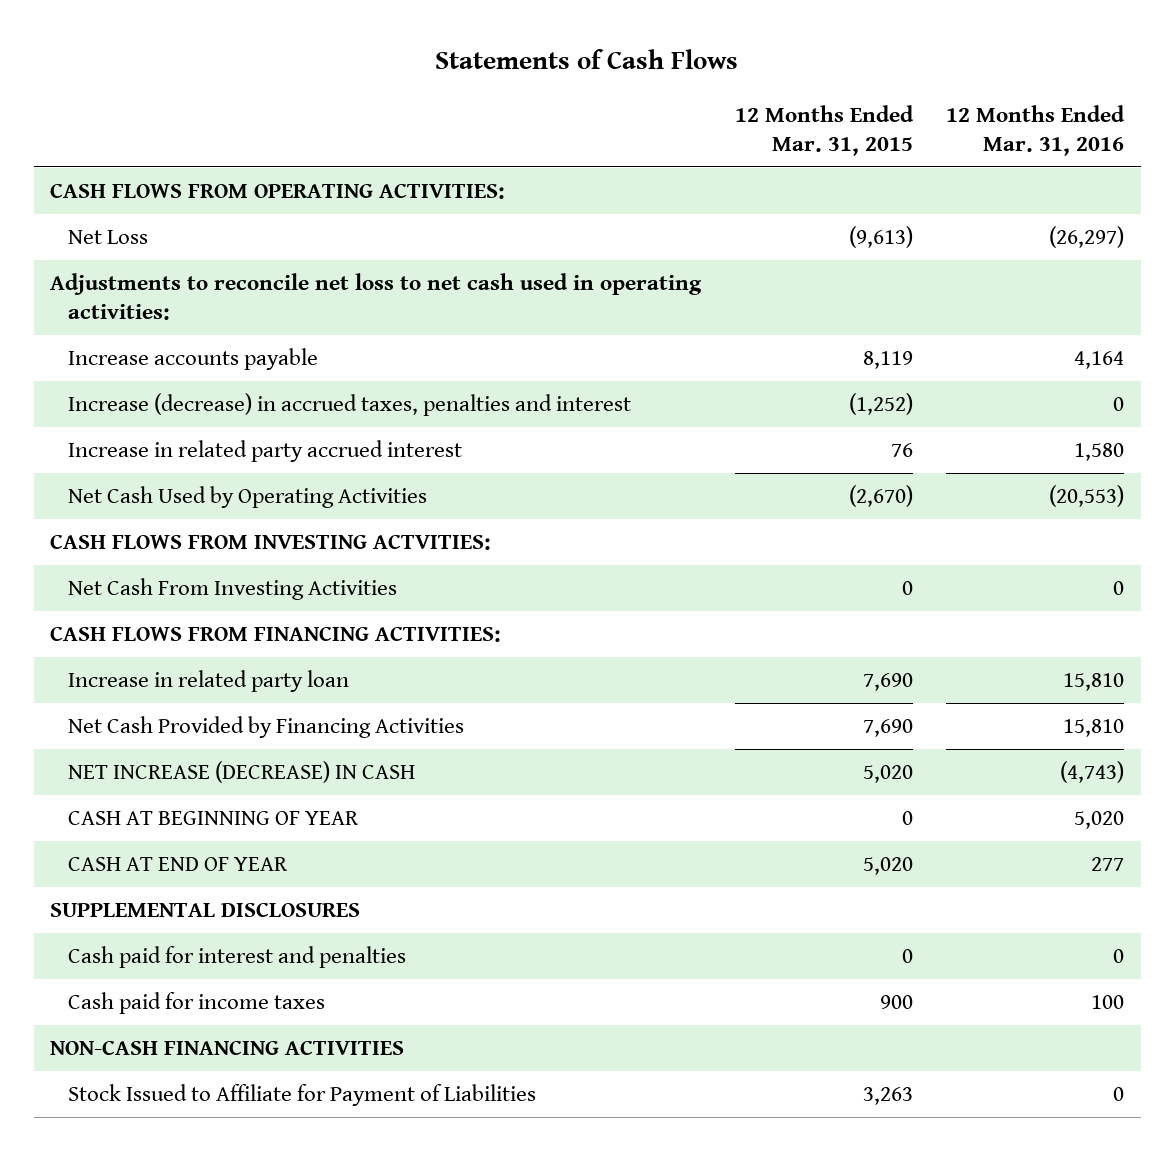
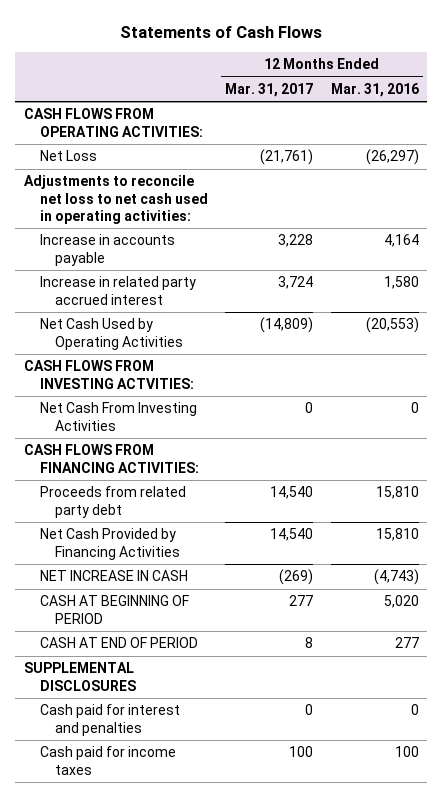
- | 12 Months Ended Mar. 31, 2015 | 12 Months Ended Mar. 31, 2016
+ | 12 Months Ended Mar. 31, 2017 | 12 Months Ended Mar. 31, 2016
- Increase accounts payable | 8,119 | 4,164
- Increase (decrease) in accrued taxes, penalties and interest | (1,252) | 0
+ Increase in accounts payable | 3,228 | 4,164
- Increase in related party loan | 7,690 | 15,810
+ Proceeds from related party debt | 14,540 | 15,810
- NET INCREASE (DECREASE) IN CASH | 5,020 | (4,743)
- CASH AT BEGINNING OF YEAR | 0 | 5,020
- CASH AT END OF YEAR | 5,020 | 277
+ NET INCREASE IN CASH | (269) | (4,743)
+ CASH AT BEGINNING OF PERIOD | 277 | 5,020
+ CASH AT END OF PERIOD | 8 | 277
- NON-CASH FINANCING ACTIVITIES
- Stock Issued to Affiliate for Payment of Liabilities | 3,263 | 0

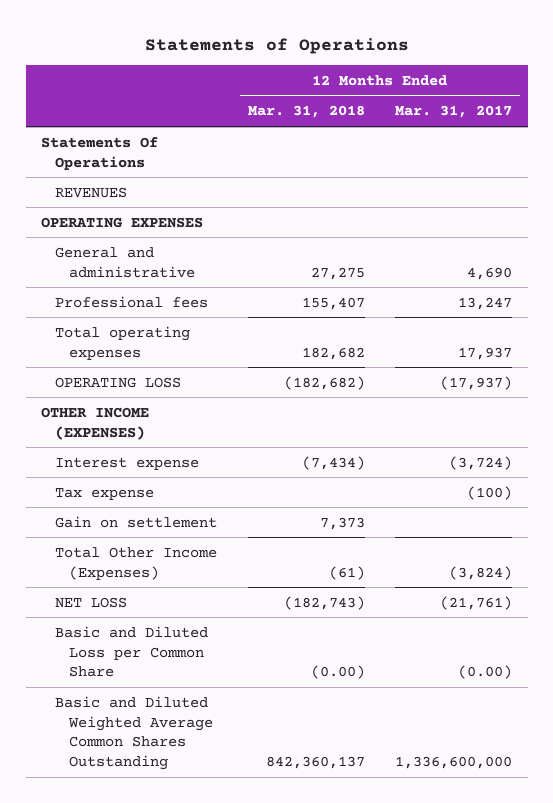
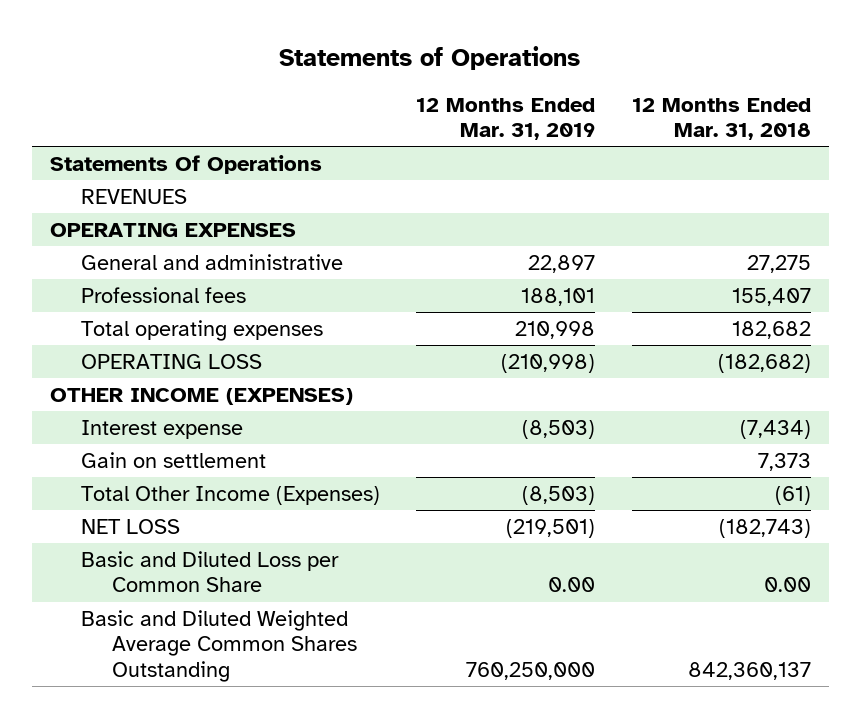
- | 12 Months Ended Mar. 31, 2018 | 12 Months Ended Mar. 31, 2017
+ | 12 Months Ended Mar. 31, 2019 | 12 Months Ended Mar. 31, 2018
- Tax expense | | (100)
- Basic and Diluted Loss per Common Share | (0.00) | (0.00)
+ Basic and Diluted Loss per Common Share | 0.00 | 0.00

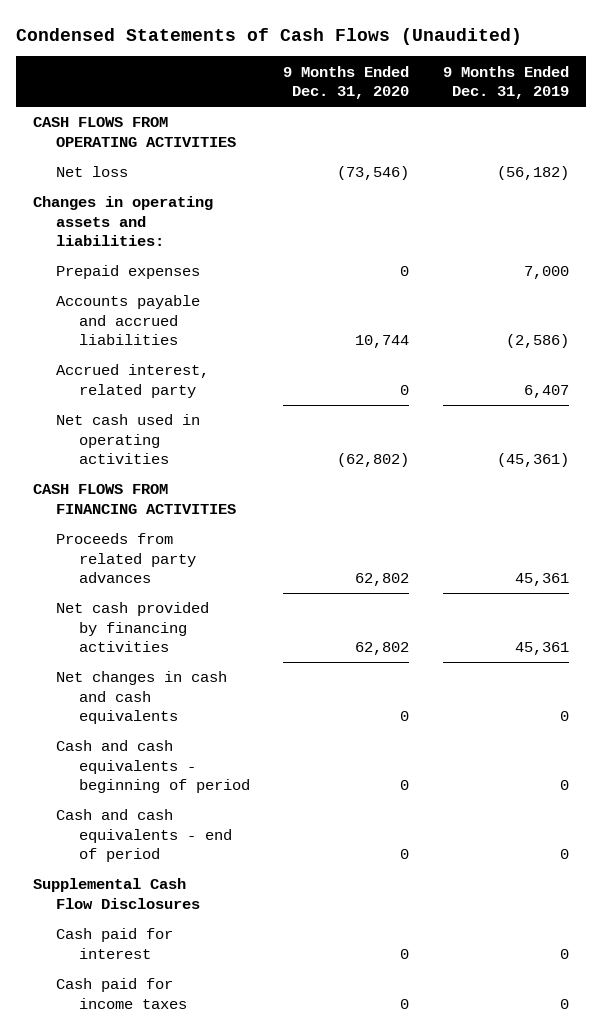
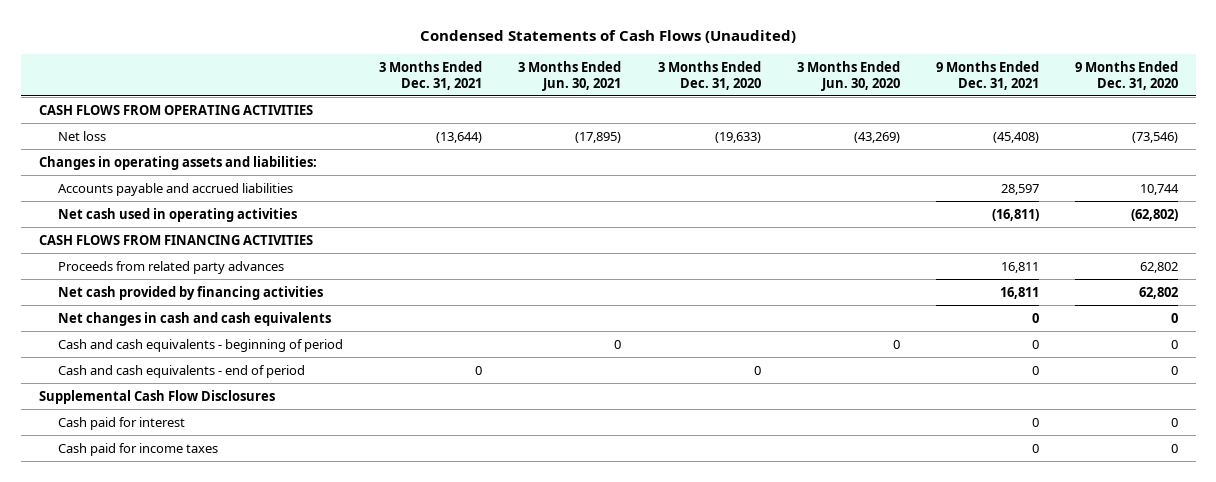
- | 9 Months Ended Dec. 31, 2020 | 9 Months Ended Dec. 31, 2019
+ | 3 Months Ended Dec. 31, 2021 | 3 Months Ended Jun. 30, 2021 | 3 Months Ended Dec. 31, 2020 | 3 Months Ended Jun. 30, 2020 | 9 Months Ended Dec. 31, 2021 | 9 Months Ended Dec. 31, 2020
- Prepaid expenses | 0 | 7,000
- Accrued interest, related party | 0 | 6,407

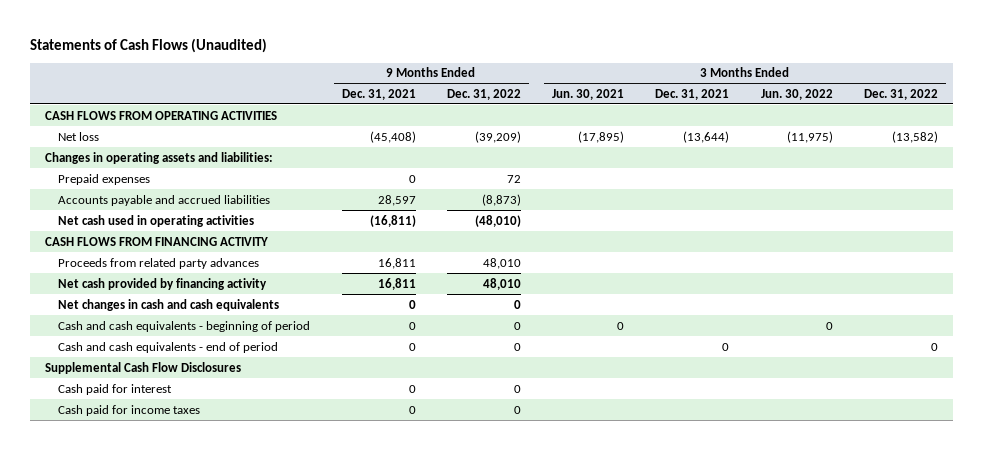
- Condensed Statements of Cash Flows (Unaudited)
+ Statements of Cash Flows (Unaudited)
- | 3 Months Ended Dec. 31, 2021 | 3 Months Ended Jun. 30, 2021 | 3 Months Ended Dec. 31, 2020 | 3 Months Ended Jun. 30, 2020 | 9 Months Ended Dec. 31, 2021 | 9 Months Ended Dec. 31, 2020
+ | 9 Months Ended Dec. 31, 2021 | 9 Months Ended Dec. 31, 2022 | 3 Months Ended Jun. 30, 2021 | 3 Months Ended Dec. 31, 2021 | 3 Months Ended Jun. 30, 2022 | 3 Months Ended Dec. 31, 2022
+ Prepaid expenses | 0 | 72 | | | |
- CASH FLOWS FROM FINANCING ACTIVITIES
+ CASH FLOWS FROM FINANCING ACTIVITY
- Net cash provided by financing activities | | | | | 16,811 | 62,802
+ Net cash provided by financing activity | 16,811 | 48,010 | | | |

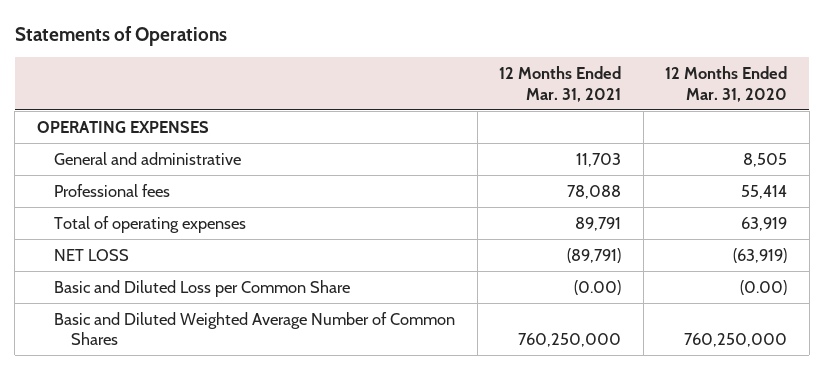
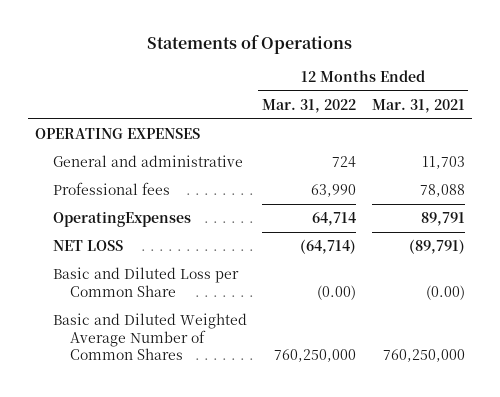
- | 12 Months Ended Mar. 31, 2021 | 12 Months Ended Mar. 31, 2020
+ | 12 Months Ended Mar. 31, 2022 | 12 Months Ended Mar. 31, 2021
- Total of operating expenses | 89,791 | 63,919
+ OperatingExpenses | 64,714 | 89,791

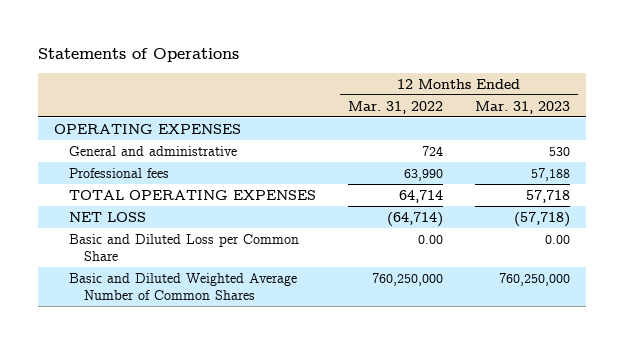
- | 12 Months Ended Mar. 31, 2022 | 12 Months Ended Mar. 31, 2021
+ | 12 Months Ended Mar. 31, 2022 | 12 Months Ended Mar. 31, 2023
- OperatingExpenses | 64,714 | 89,791
+ TOTAL OPERATING EXPENSES | 64,714 | 57,718
- Basic and Diluted Loss per Common Share | (0.00) | (0.00)
+ Basic and Diluted Loss per Common Share | 0.00 | 0.00

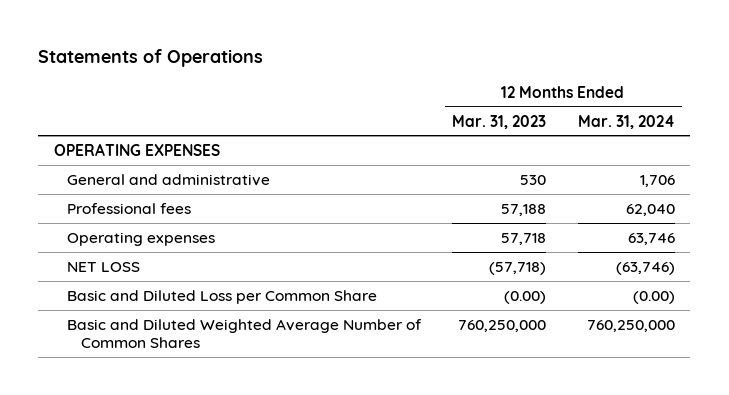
- | 12 Months Ended Mar. 31, 2022 | 12 Months Ended Mar. 31, 2023
+ | 12 Months Ended Mar. 31, 2023 | 12 Months Ended Mar. 31, 2024
- TOTAL OPERATING EXPENSES | 64,714 | 57,718
+ Operating expenses | 57,718 | 63,746
- Basic and Diluted Loss per Common Share | 0.00 | 0.00
+ Basic and Diluted Loss per Common Share | (0.00) | (0.00)

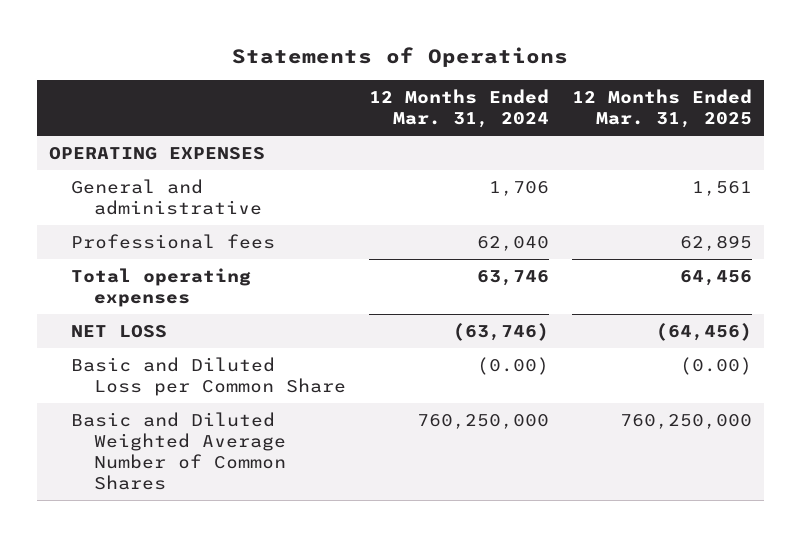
- | 12 Months Ended Mar. 31, 2023 | 12 Months Ended Mar. 31, 2024
+ | 12 Months Ended Mar. 31, 2024 | 12 Months Ended Mar. 31, 2025
- Operating expenses | 57,718 | 63,746
+ Total operating expenses | 63,746 | 64,456

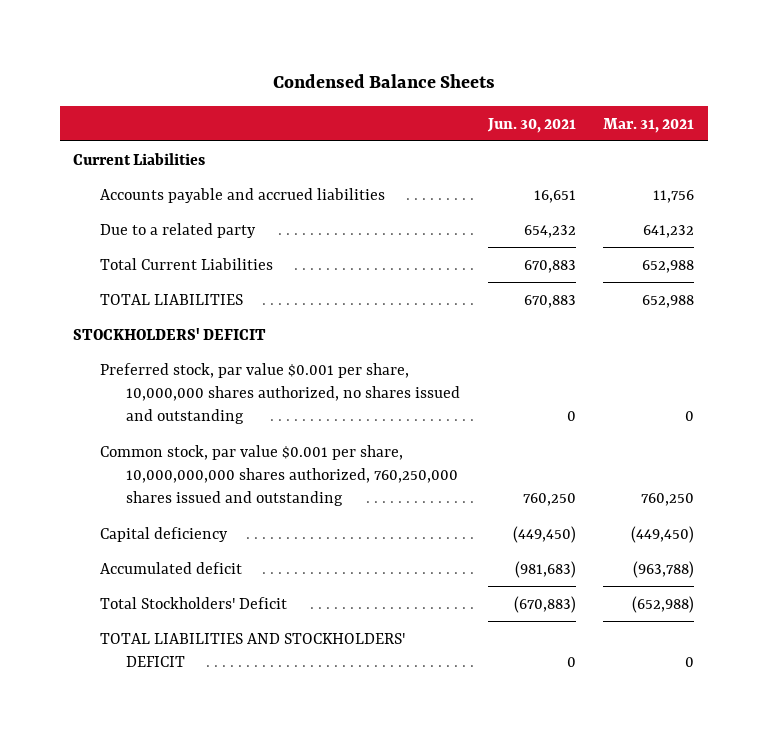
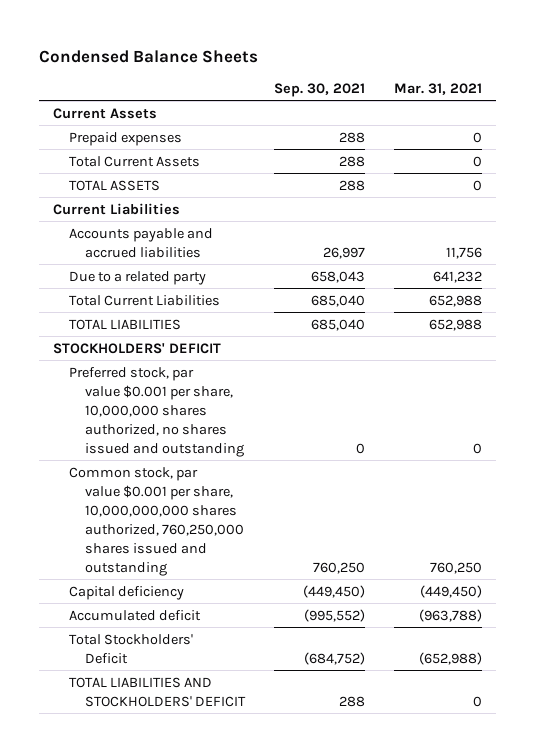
- | Jun. 30, 2021 | Mar. 31, 2021
+ | Sep. 30, 2021 | Mar. 31, 2021
+ Current Assets
+ Prepaid expenses | 288 | 0
+ Total Current Assets | 288 | 0
+ TOTAL ASSETS | 288 | 0

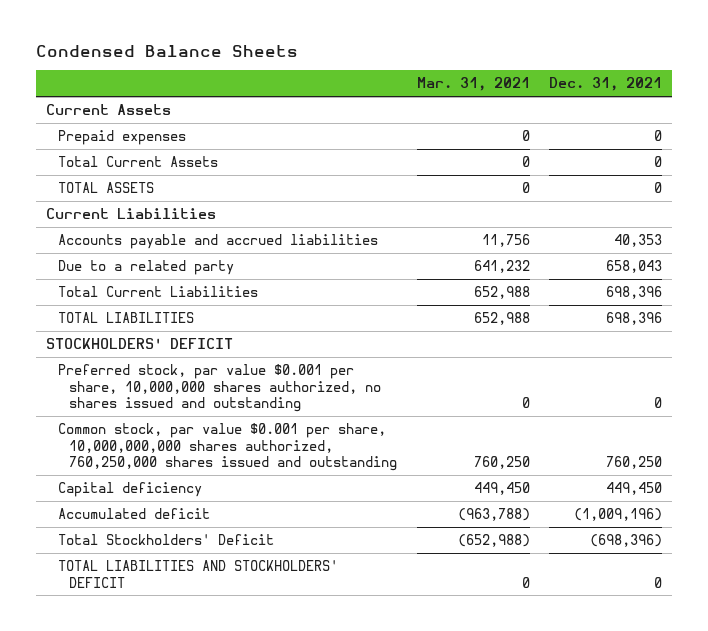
- | Sep. 30, 2021 | Mar. 31, 2021
+ | Mar. 31, 2021 | Dec. 31, 2021
- Capital deficiency | (449,450) | (449,450)
+ Capital deficiency | 449,450 | 449,450

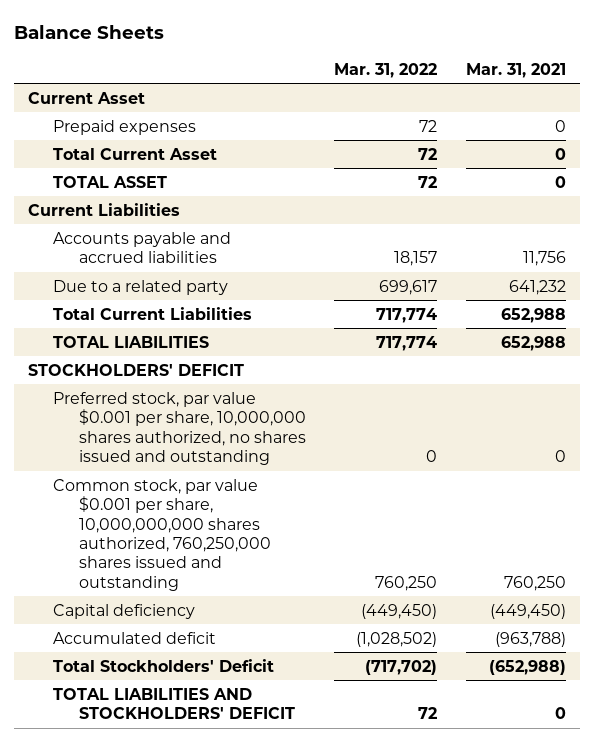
- Condensed Balance Sheets
+ Balance Sheets
- | Mar. 31, 2021 | Dec. 31, 2021
+ | Mar. 31, 2022 | Mar. 31, 2021
- Current Assets
+ Current Asset
- Total Current Assets | 0 | 0
- TOTAL ASSETS | 0 | 0
+ Total Current Asset | 72 | 0
+ TOTAL ASSET | 72 | 0
- Capital deficiency | 449,450 | 449,450
+ Capital deficiency | (449,450) | (449,450)

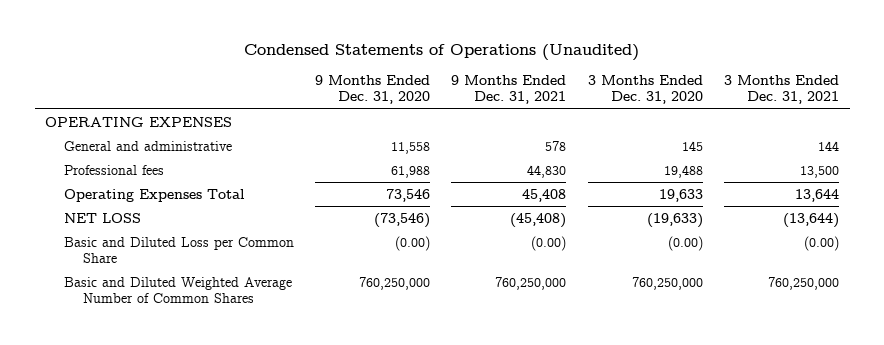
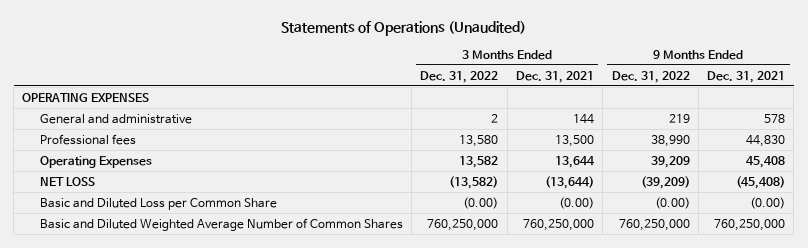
- Condensed Statements of Operations (Unaudited)
+ Statements of Operations (Unaudited)
- | 9 Months Ended Dec. 31, 2020 | 9 Months Ended Dec. 31, 2021 | 3 Months Ended Dec. 31, 2020 | 3 Months Ended Dec. 31, 2021
+ | 3 Months Ended Dec. 31, 2022 | 3 Months Ended Dec. 31, 2021 | 9 Months Ended Dec. 31, 2022 | 9 Months Ended Dec. 31, 2021
- Operating Expenses Total | 73,546 | 45,408 | 19,633 | 13,644
+ Operating Expenses | 13,582 | 13,644 | 39,209 | 45,408

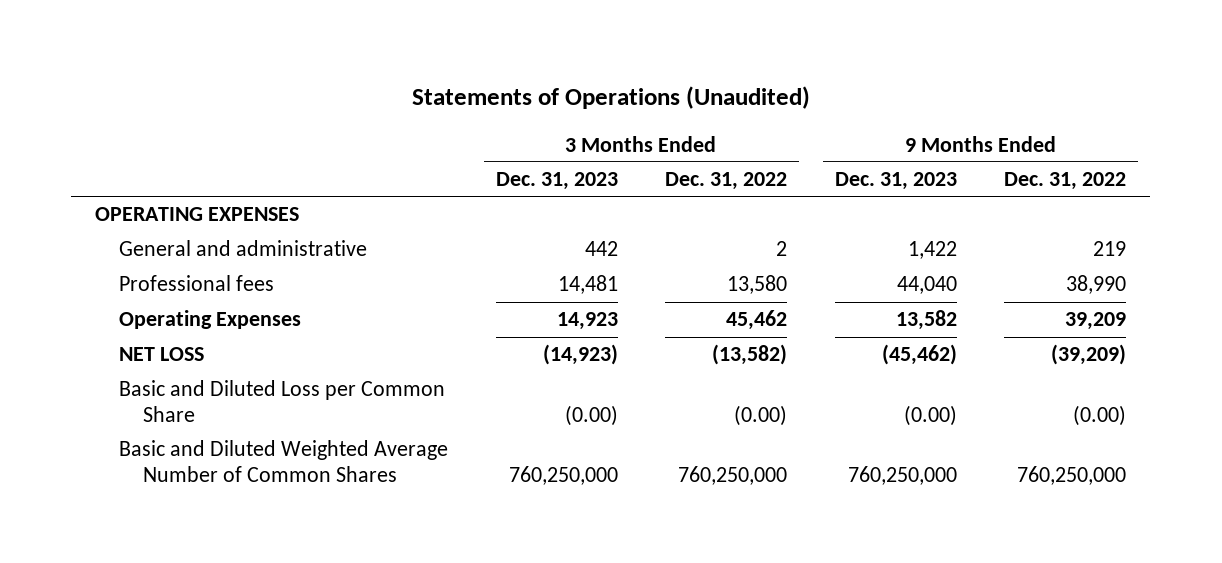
- | 3 Months Ended Dec. 31, 2022 | 3 Months Ended Dec. 31, 2021 | 9 Months Ended Dec. 31, 2022 | 9 Months Ended Dec. 31, 2021
+ | 3 Months Ended Dec. 31, 2023 | 3 Months Ended Dec. 31, 2022 | 9 Months Ended Dec. 31, 2023 | 9 Months Ended Dec. 31, 2022
- Operating Expenses | 13,582 | 13,644 | 39,209 | 45,408
+ Operating Expenses | 14,923 | 45,462 | 13,582 | 39,209

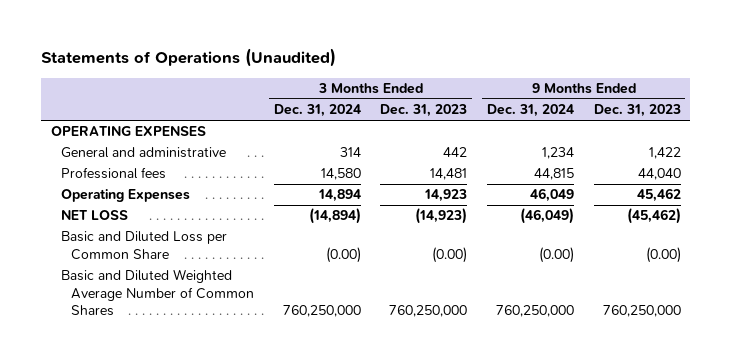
- | 3 Months Ended Dec. 31, 2023 | 3 Months Ended Dec. 31, 2022 | 9 Months Ended Dec. 31, 2023 | 9 Months Ended Dec. 31, 2022
+ | 3 Months Ended Dec. 31, 2024 | 3 Months Ended Dec. 31, 2023 | 9 Months Ended Dec. 31, 2024 | 9 Months Ended Dec. 31, 2023
- Operating Expenses | 14,923 | 45,462 | 13,582 | 39,209
+ Operating Expenses | 14,894 | 14,923 | 46,049 | 45,462

